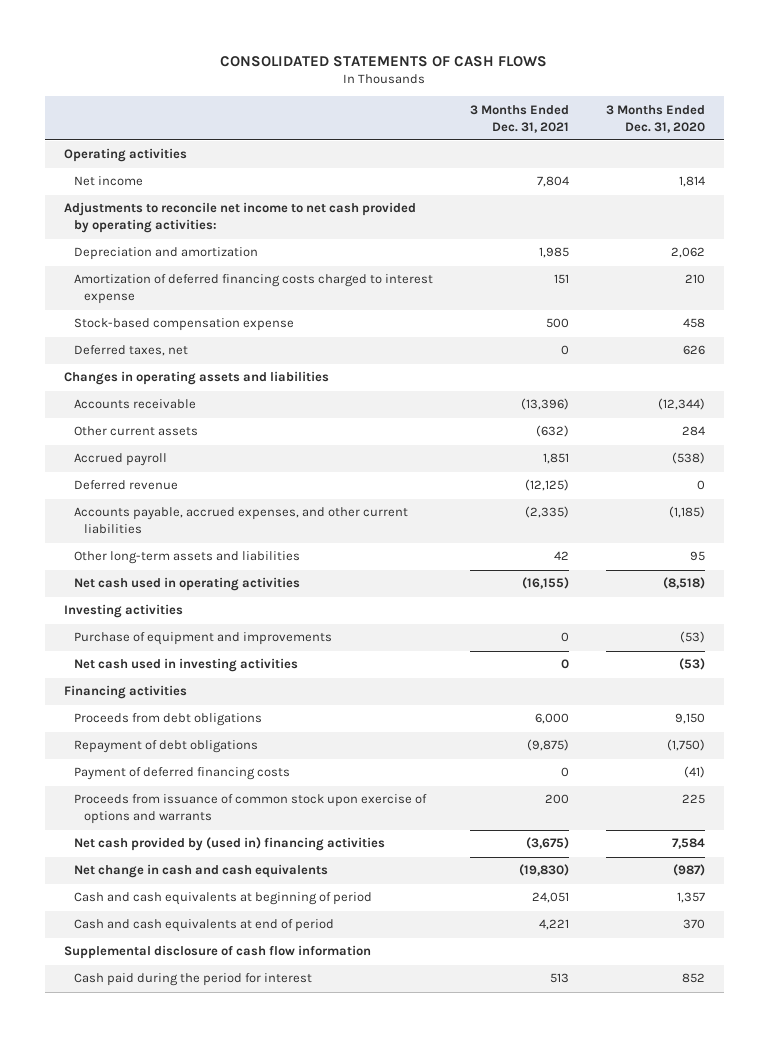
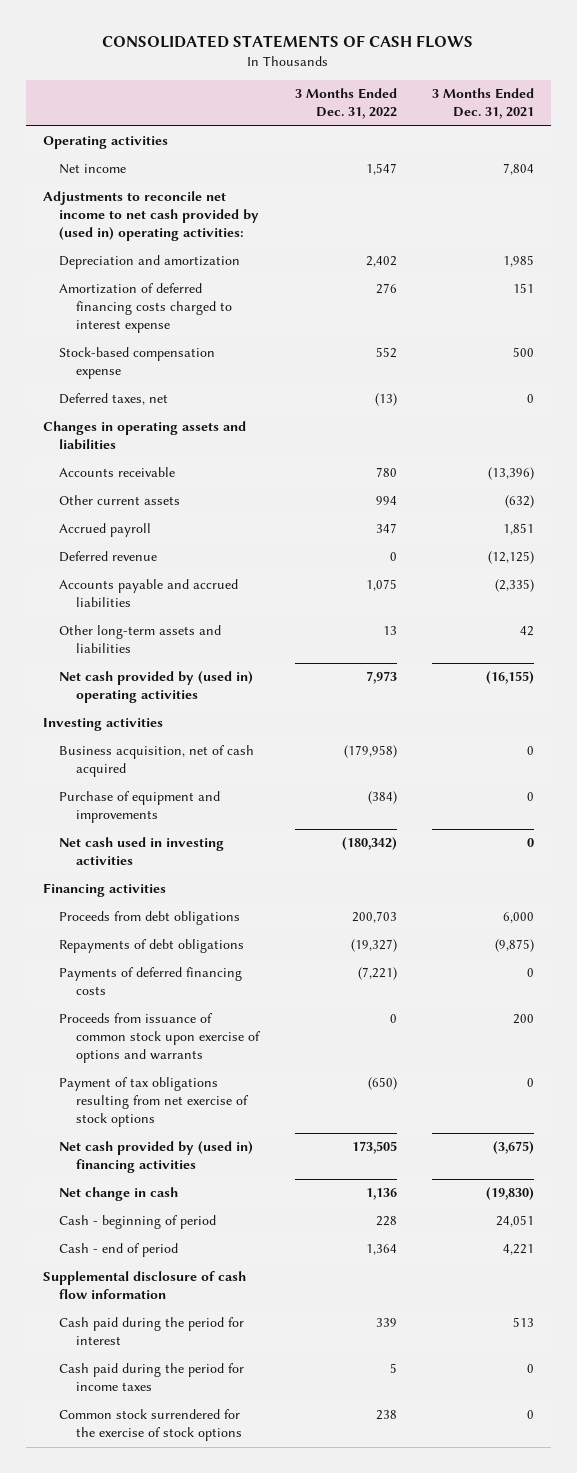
- | 3 Months Ended Dec. 31, 2021 | 3 Months Ended Dec. 31, 2020
+ | 3 Months Ended Dec. 31, 2022 | 3 Months Ended Dec. 31, 2021
- Adjustments to reconcile net income to net cash provided by operating activities:
+ Adjustments to reconcile net income to net cash provided by (used in) operating activities:
- Accounts payable, accrued expenses, and other current liabilities | (2,335) | (1,185)
+ Accounts payable and accrued liabilities | 1,075 | (2,335)
- Net cash used in operating activities | (16,155) | (8,518)
+ Net cash provided by (used in) operating activities | 7,973 | (16,155)
+ Business acquisition, net of cash acquired | (179,958) | 0
- Repayment of debt obligations | (9,875) | (1,750)
- Payment of deferred financing costs | 0 | (41)
+ Repayments of debt obligations | (19,327) | (9,875)
+ Payments of deferred financing costs | (7,221) | 0
+ Payment of tax obligations resulting from net exercise of stock options | (650) | 0
- Net change in cash and cash equivalents | (19,830) | (987)
- Cash and cash equivalents at beginning of period | 24,051 | 1,357
- Cash and cash equivalents at end of period | 4,221 | 370
+ Net change in cash | 1,136 | (19,830)
+ Cash - beginning of period | 228 | 24,051
+ Cash - end of period | 1,364 | 4,221
+ Cash paid during the period for income taxes | 5 | 0
+ Common stock surrendered for the exercise of stock options | 238 | 0

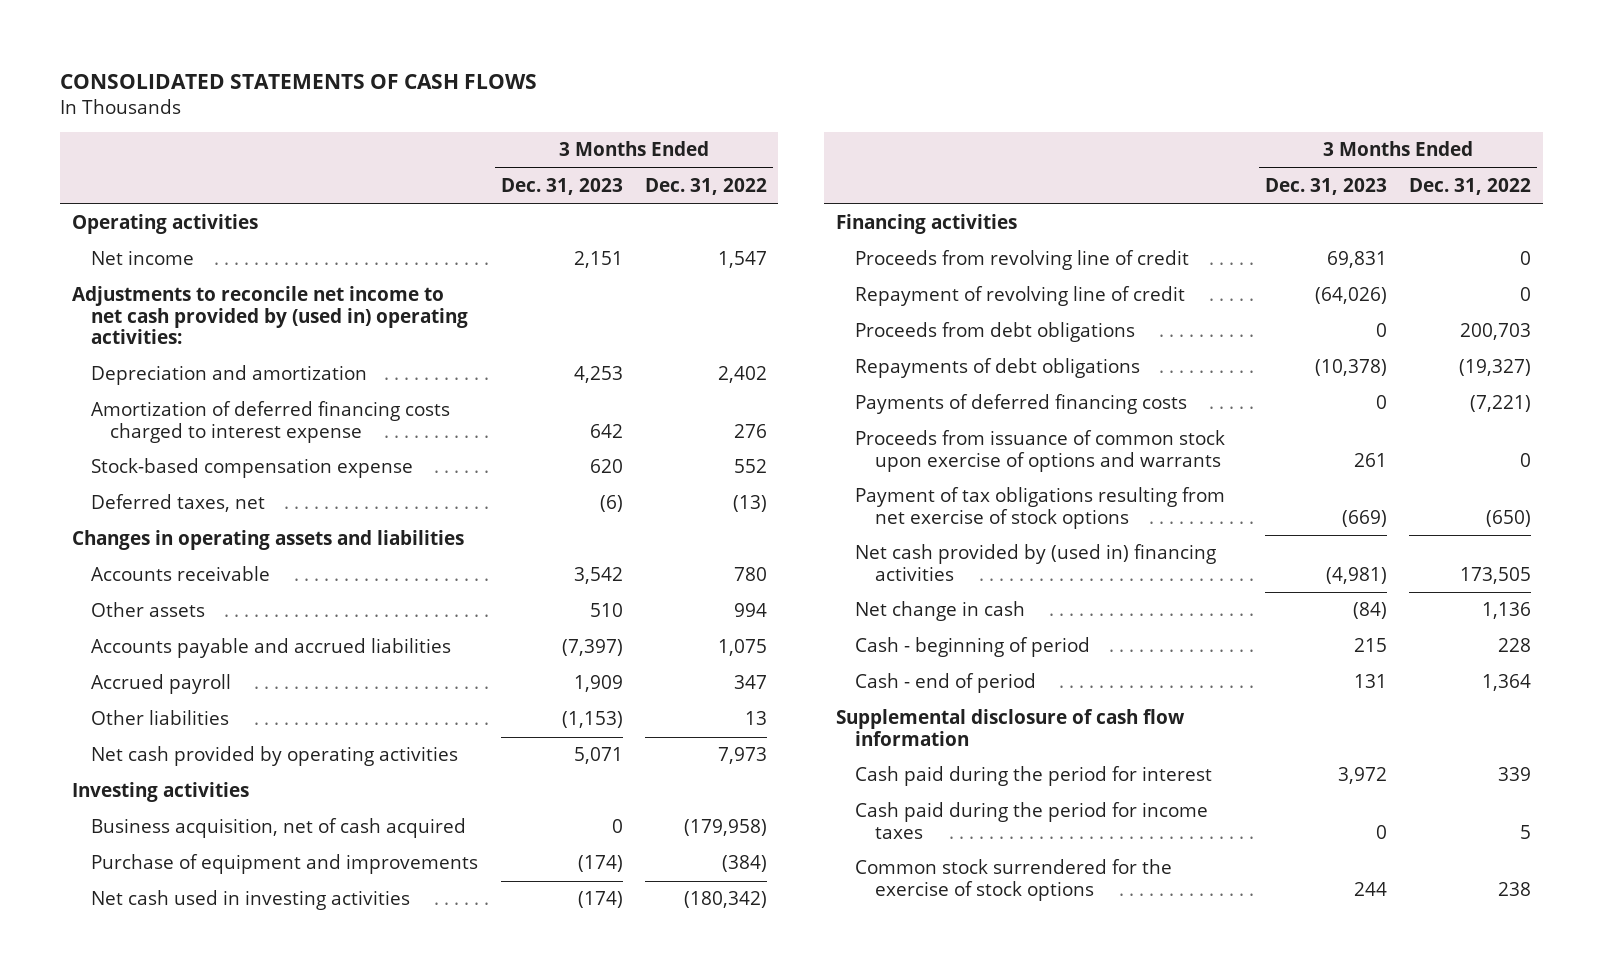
- | 3 Months Ended Dec. 31, 2022 | 3 Months Ended Dec. 31, 2021
+ | 3 Months Ended Dec. 31, 2023 | 3 Months Ended Dec. 31, 2022
- Other current assets | 994 | (632)
- Deferred revenue | 0 | (12,125)
+ Other assets | 510 | 994
- Other long-term assets and liabilities | 13 | 42
- Net cash provided by (used in) operating activities | 7,973 | (16,155)
moved down: Accrued payroll | 1,909 | 347
+ Other liabilities | (1,153) | 13
+ Net cash provided by operating activities | 5,071 | 7,973
+ Proceeds from revolving line of credit | 69,831 | 0
+ Repayment of revolving line of credit | (64,026) | 0

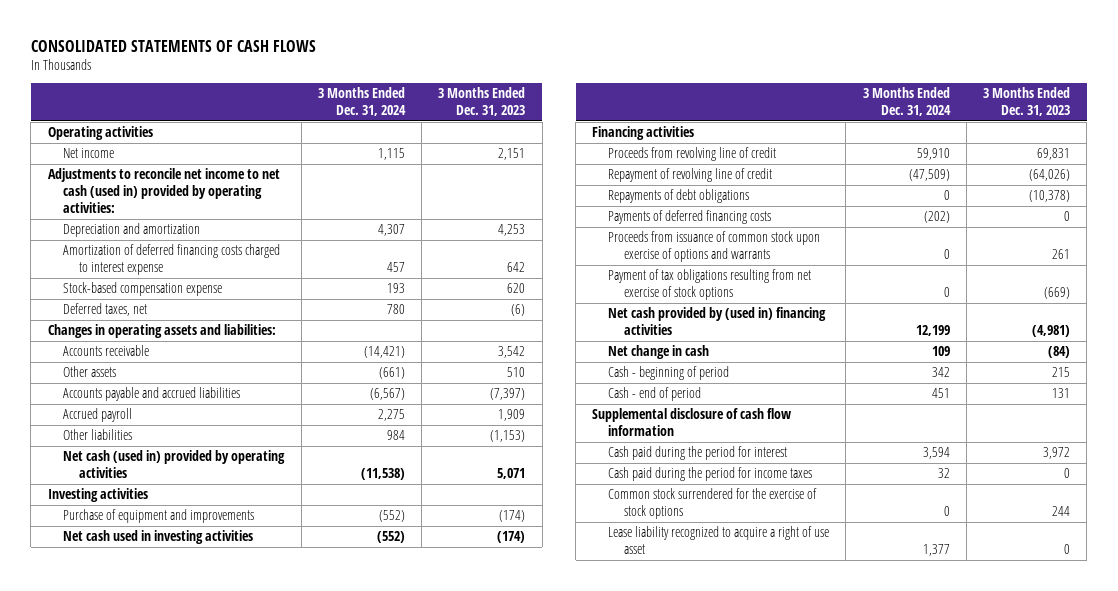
- | 3 Months Ended Dec. 31, 2023 | 3 Months Ended Dec. 31, 2022
+ | 3 Months Ended Dec. 31, 2024 | 3 Months Ended Dec. 31, 2023
- Adjustments to reconcile net income to net cash provided by (used in) operating activities:
+ Adjustments to reconcile net income to net cash (used in) provided by operating activities:
- Changes in operating assets and liabilities
+ Changes in operating assets and liabilities:
- Net cash provided by operating activities | 5,071 | 7,973
+ Net cash (used in) provided by operating activities | (11,538) | 5,071
- Business acquisition, net of cash acquired | 0 | (179,958)
- Proceeds from debt obligations | 0 | 200,703
+ Lease liability recognized to acquire a right of use asset | 1,377 | 0

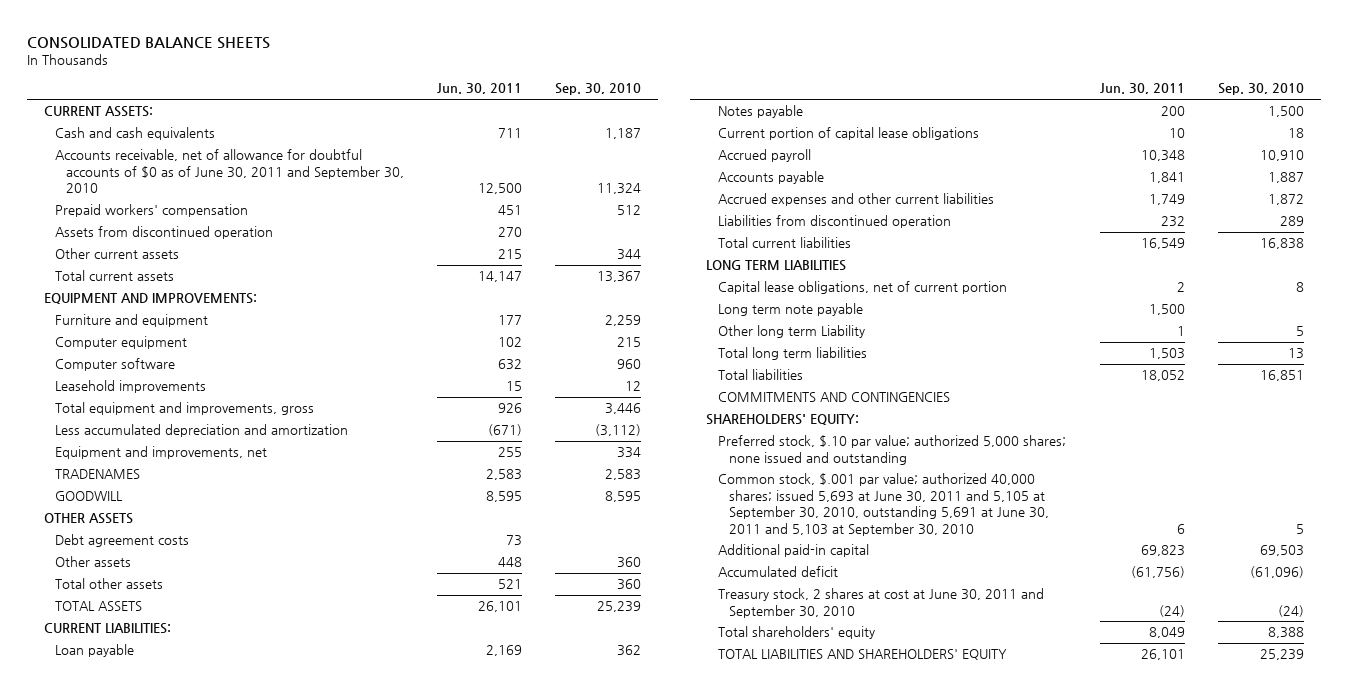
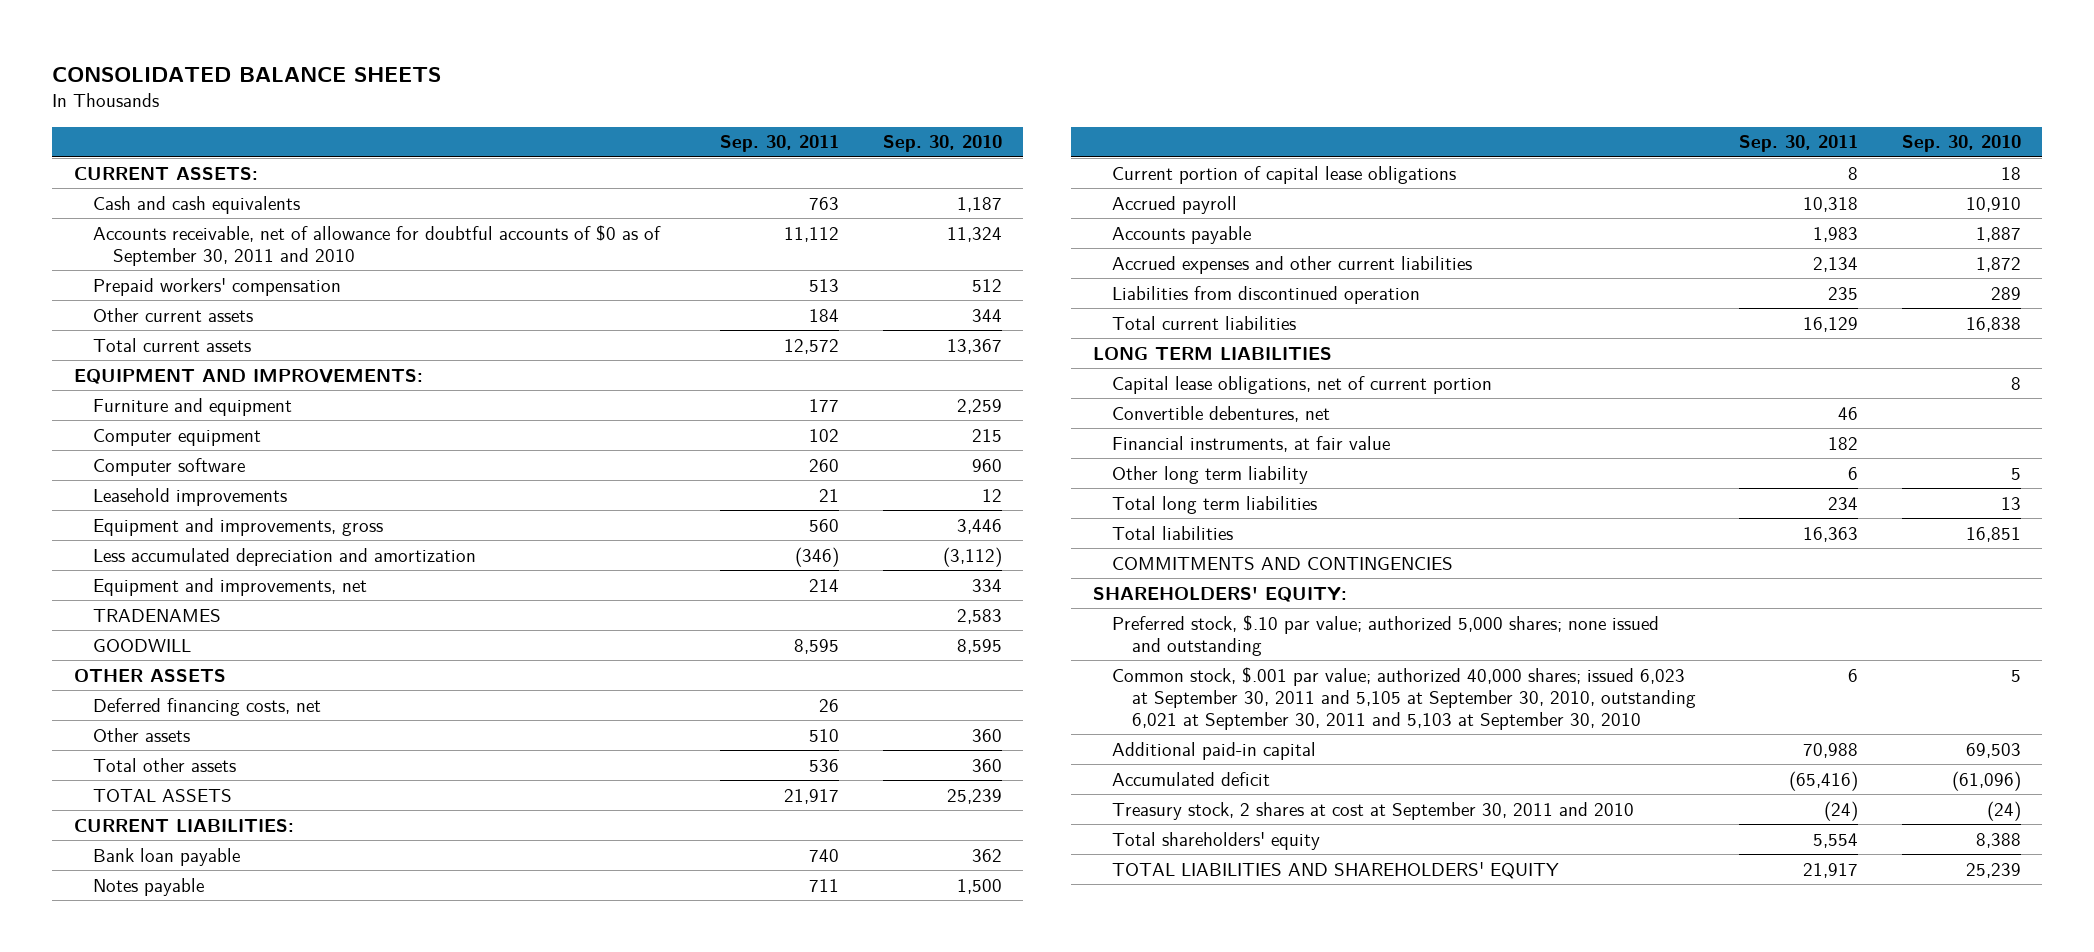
- | Jun. 30, 2011 | Sep. 30, 2010
+ | Sep. 30, 2011 | Sep. 30, 2010
- Accounts receivable, net of allowance for doubtful accounts of $0 as of June 30, 2011 and September 30, 2010 | 12,500 | 11,324
+ Accounts receivable, net of allowance for doubtful accounts of $0 as of September 30, 2011 and 2010 | 11,112 | 11,324
- Assets from discontinued operation | 270 |
- Total equipment and improvements, gross | 926 | 3,446
+ Equipment and improvements, gross | 560 | 3,446
- Debt agreement costs | 73 |
+ Deferred financing costs, net | 26 |
- Loan payable | 2,169 | 362
+ Bank loan payable | 740 | 362
- Long term note payable | 1,500 |
- Other long term Liability | 1 | 5
+ Convertible debentures, net | 46 |
+ Financial instruments, at fair value | 182 |
+ Other long term liability | 6 | 5
- Common stock, $.001 par value; authorized 40,000 shares; issued 5,693 at June 30, 2011 and 5,105 at September 30, 2010, outstanding 5,691 at June 30, 2011 and 5,103 at September 30, 2010 | 6 | 5
+ Common stock, $.001 par value; authorized 40,000 shares; issued 6,023 at September 30, 2011 and 5,105 at September 30, 2010, outstanding 6,021 at September 30, 2011 and 5,103 at September 30, 2010 | 6 | 5
- Treasury stock, 2 shares at cost at June 30, 2011 and September 30, 2010 | (24) | (24)
+ Treasury stock, 2 shares at cost at September 30, 2011 and 2010 | (24) | (24)

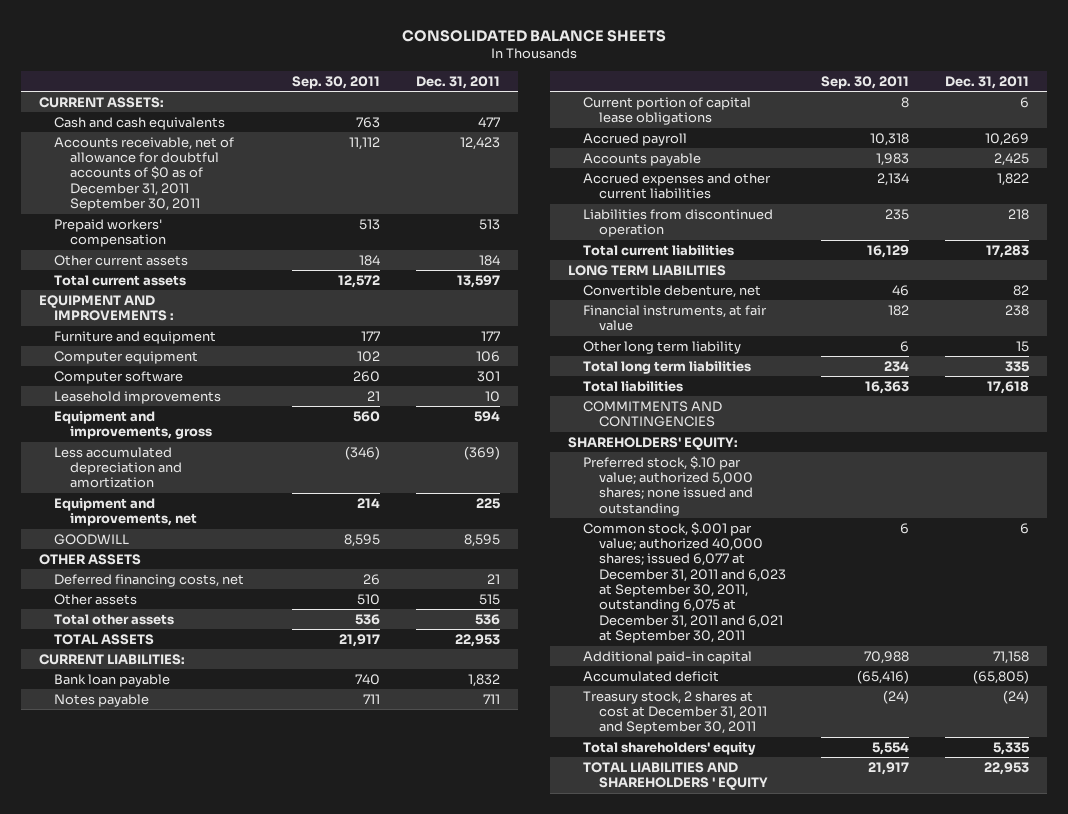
- | Sep. 30, 2011 | Sep. 30, 2010
+ | Sep. 30, 2011 | Dec. 31, 2011
- Accounts receivable, net of allowance for doubtful accounts of $0 as of September 30, 2011 and 2010 | 11,112 | 11,324
+ Accounts receivable, net of allowance for doubtful accounts of $0 as of December 31, 2011 September 30, 2011 | 11,112 | 12,423
- EQUIPMENT AND IMPROVEMENTS:
+ EQUIPMENT AND IMPROVEMENTS :
- TRADENAMES | | 2,583
- Capital lease obligations, net of current portion | | 8
- Convertible debentures, net | 46 |
+ Convertible debenture, net | 46 | 82
- Common stock, $.001 par value; authorized 40,000 shares; issued 6,023 at September 30, 2011 and 5,105 at September 30, 2010, outstanding 6,021 at September 30, 2011 and 5,103 at September 30, 2010 | 6 | 5
+ Common stock, $.001 par value; authorized 40,000 shares; issued 6,077 at December 31, 2011 and 6,023 at September 30, 2011, outstanding 6,075 at December 31, 2011 and 6,021 at September 30, 2011 | 6 | 6
- Treasury stock, 2 shares at cost at September 30, 2011 and 2010 | (24) | (24)
+ Treasury stock, 2 shares at cost at December 31, 2011 and September 30, 2011 | (24) | (24)
- TOTAL LIABILITIES AND SHAREHOLDERS' EQUITY | 21,917 | 25,239
+ TOTAL LIABILITIES AND SHAREHOLDERS ' EQUITY | 21,917 | 22,953

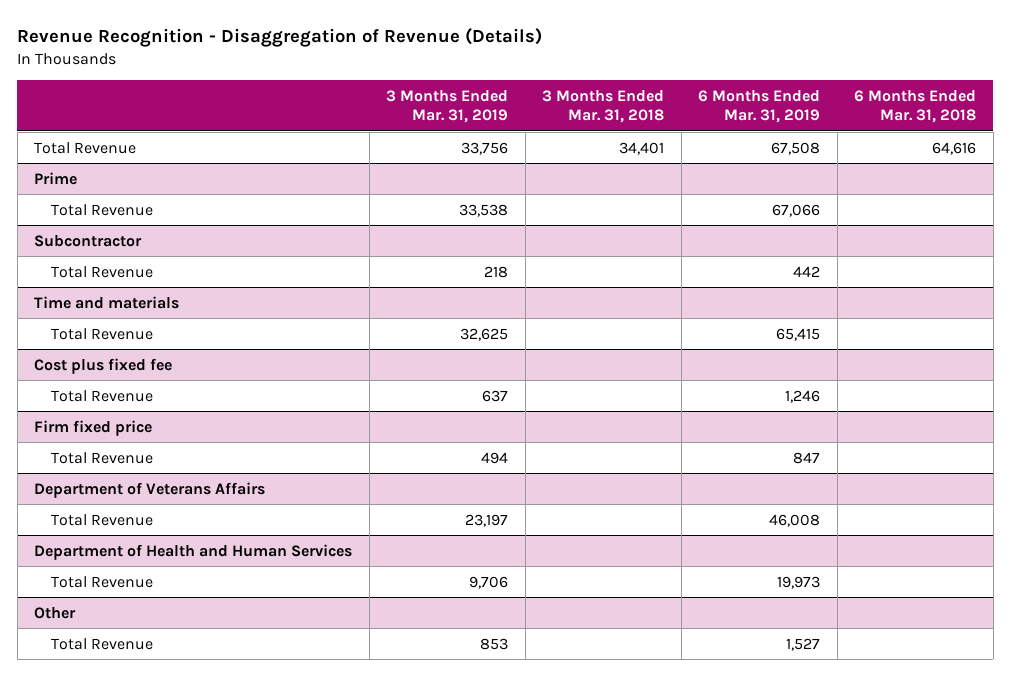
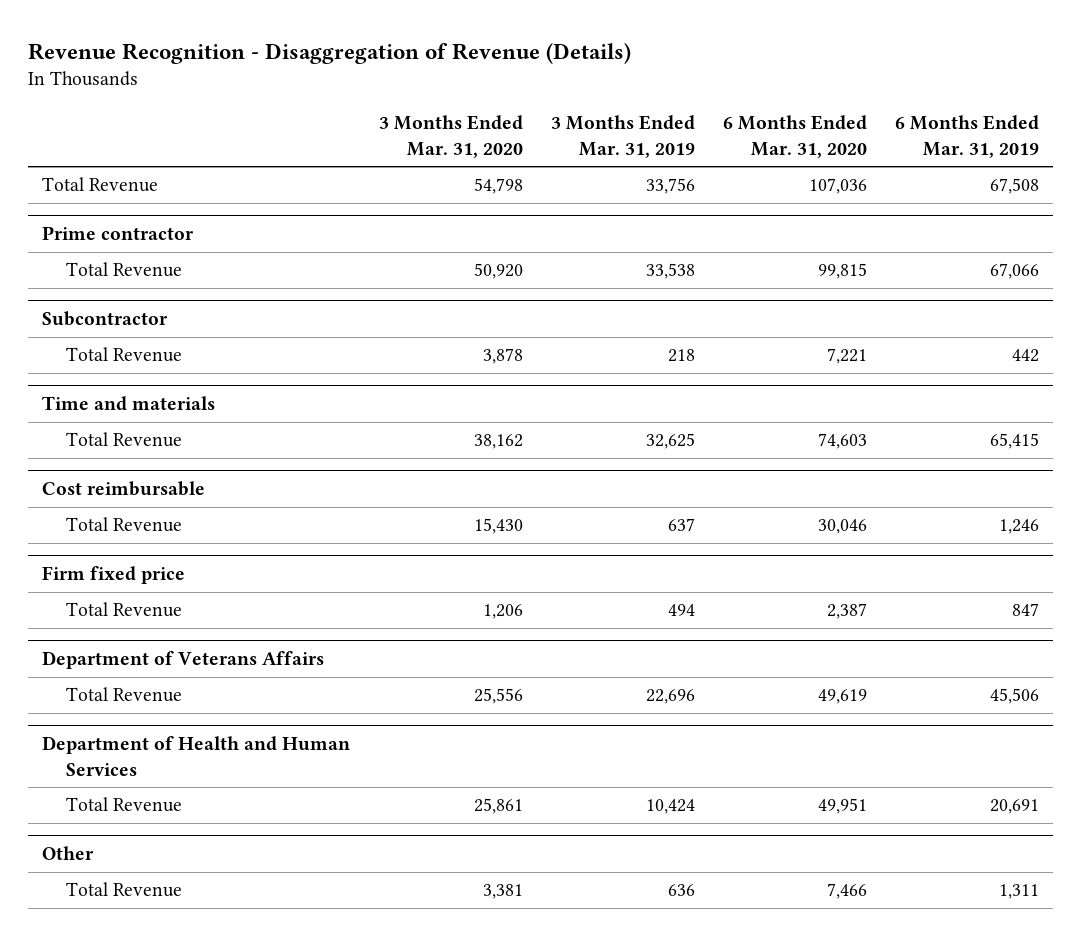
- | 3 Months Ended Mar. 31, 2019 | 3 Months Ended Mar. 31, 2018 | 6 Months Ended Mar. 31, 2019 | 6 Months Ended Mar. 31, 2018
+ | 3 Months Ended Mar. 31, 2020 | 3 Months Ended Mar. 31, 2019 | 6 Months Ended Mar. 31, 2020 | 6 Months Ended Mar. 31, 2019
- Prime
+ Prime contractor
- Cost plus fixed fee
+ Cost reimbursable
@ Department of Veterans Affairs
- Total Revenue | 23,197 | | 46,008 |
+ Total Revenue | 25,556 | 22,696 | 49,619 | 45,506
@ Department of Health and Human Services
- Total Revenue | 9,706 | | 19,973 |
+ Total Revenue | 25,861 | 10,424 | 49,951 | 20,691
@ Other
- Total Revenue | 853 | | 1,527 |
+ Total Revenue | 3,381 | 636 | 7,466 | 1,311

